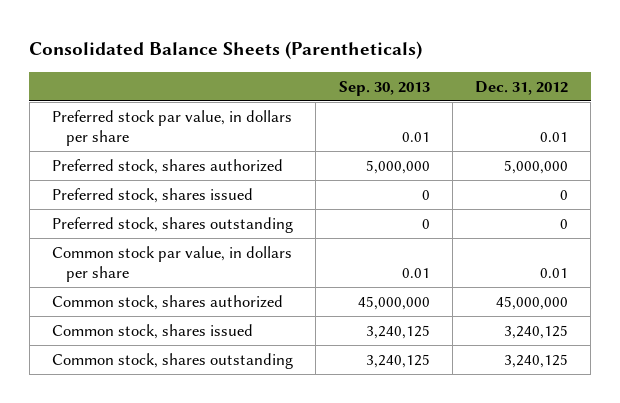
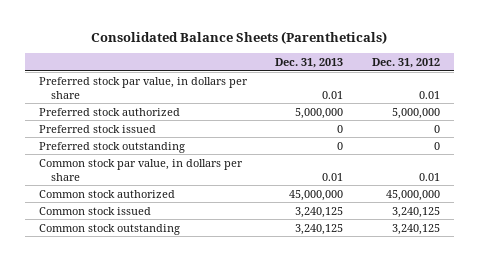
- | Sep. 30, 2013 | Dec. 31, 2012
+ | Dec. 31, 2013 | Dec. 31, 2012
- Preferred stock, shares authorized | 5,000,000 | 5,000,000
- Preferred stock, shares issued | 0 | 0
- Preferred stock, shares outstanding | 0 | 0
+ Preferred stock authorized | 5,000,000 | 5,000,000
+ Preferred stock issued | 0 | 0
+ Preferred stock outstanding | 0 | 0
- Common stock, shares authorized | 45,000,000 | 45,000,000
- Common stock, shares issued | 3,240,125 | 3,240,125
- Common stock, shares outstanding | 3,240,125 | 3,240,125
+ Common stock authorized | 45,000,000 | 45,000,000
+ Common stock issued | 3,240,125 | 3,240,125
+ Common stock outstanding | 3,240,125 | 3,240,125

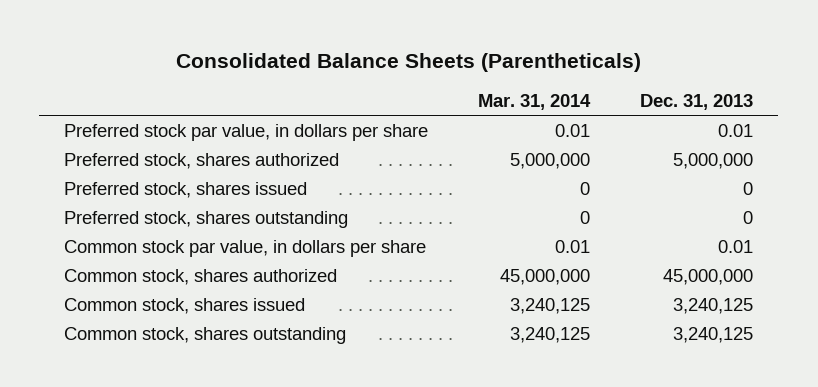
- | Dec. 31, 2013 | Dec. 31, 2012
+ | Mar. 31, 2014 | Dec. 31, 2013
- Preferred stock authorized | 5,000,000 | 5,000,000
- Preferred stock issued | 0 | 0
- Preferred stock outstanding | 0 | 0
+ Preferred stock, shares authorized | 5,000,000 | 5,000,000
+ Preferred stock, shares issued | 0 | 0
+ Preferred stock, shares outstanding | 0 | 0
- Common stock authorized | 45,000,000 | 45,000,000
- Common stock issued | 3,240,125 | 3,240,125
- Common stock outstanding | 3,240,125 | 3,240,125
+ Common stock, shares authorized | 45,000,000 | 45,000,000
+ Common stock, shares issued | 3,240,125 | 3,240,125
+ Common stock, shares outstanding | 3,240,125 | 3,240,125

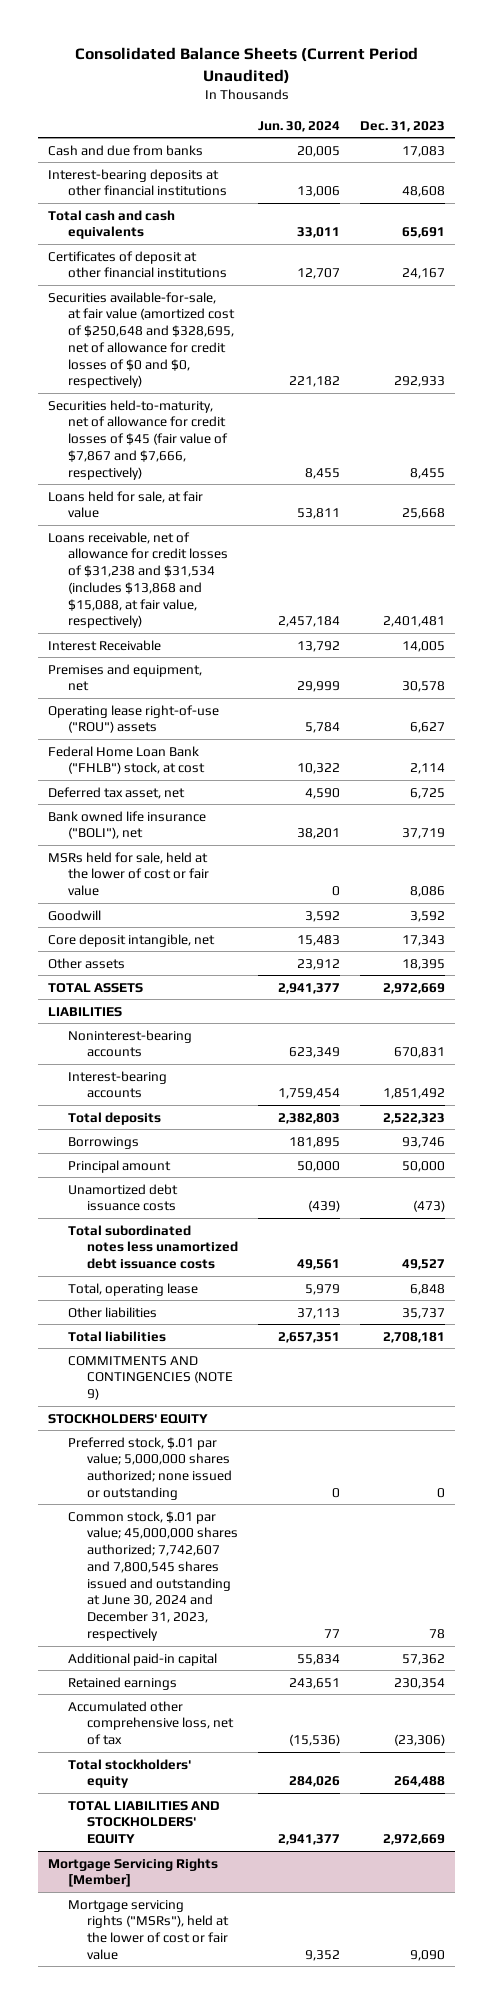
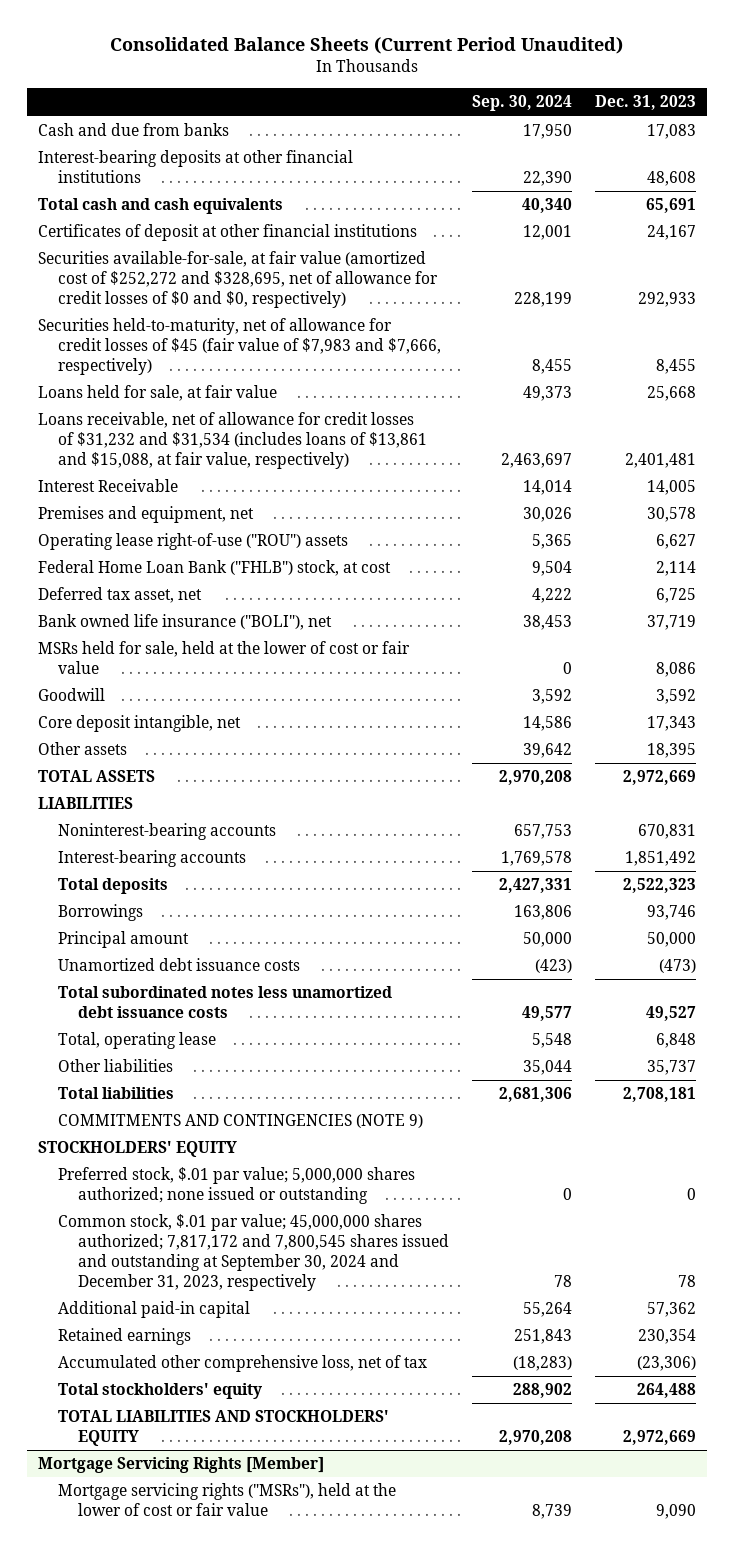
- | Jun. 30, 2024 | Dec. 31, 2023
+ | Sep. 30, 2024 | Dec. 31, 2023
- Securities available-for-sale, at fair value (amortized cost of $250,648 and $328,695, net of allowance for credit losses of $0 and $0, respectively) | 221,182 | 292,933
- Securities held-to-maturity, net of allowance for credit losses of $45 (fair value of $7,867 and $7,666, respectively) | 8,455 | 8,455
+ Securities available-for-sale, at fair value (amortized cost of $252,272 and $328,695, net of allowance for credit losses of $0 and $0, respectively) | 228,199 | 292,933
+ Securities held-to-maturity, net of allowance for credit losses of $45 (fair value of $7,983 and $7,666, respectively) | 8,455 | 8,455
- Loans receivable, net of allowance for credit losses of $31,238 and $31,534 (includes $13,868 and $15,088, at fair value, respectively) | 2,457,184 | 2,401,481
+ Loans receivable, net of allowance for credit losses of $31,232 and $31,534 (includes loans of $13,861 and $15,088, at fair value, respectively) | 2,463,697 | 2,401,481
- Common stock, $.01 par value; 45,000,000 shares authorized; 7,742,607 and 7,800,545 shares issued and outstanding at June 30, 2024 and December 31, 2023, respectively | 77 | 78
+ Common stock, $.01 par value; 45,000,000 shares authorized; 7,817,172 and 7,800,545 shares issued and outstanding at September 30, 2024 and December 31, 2023, respectively | 78 | 78

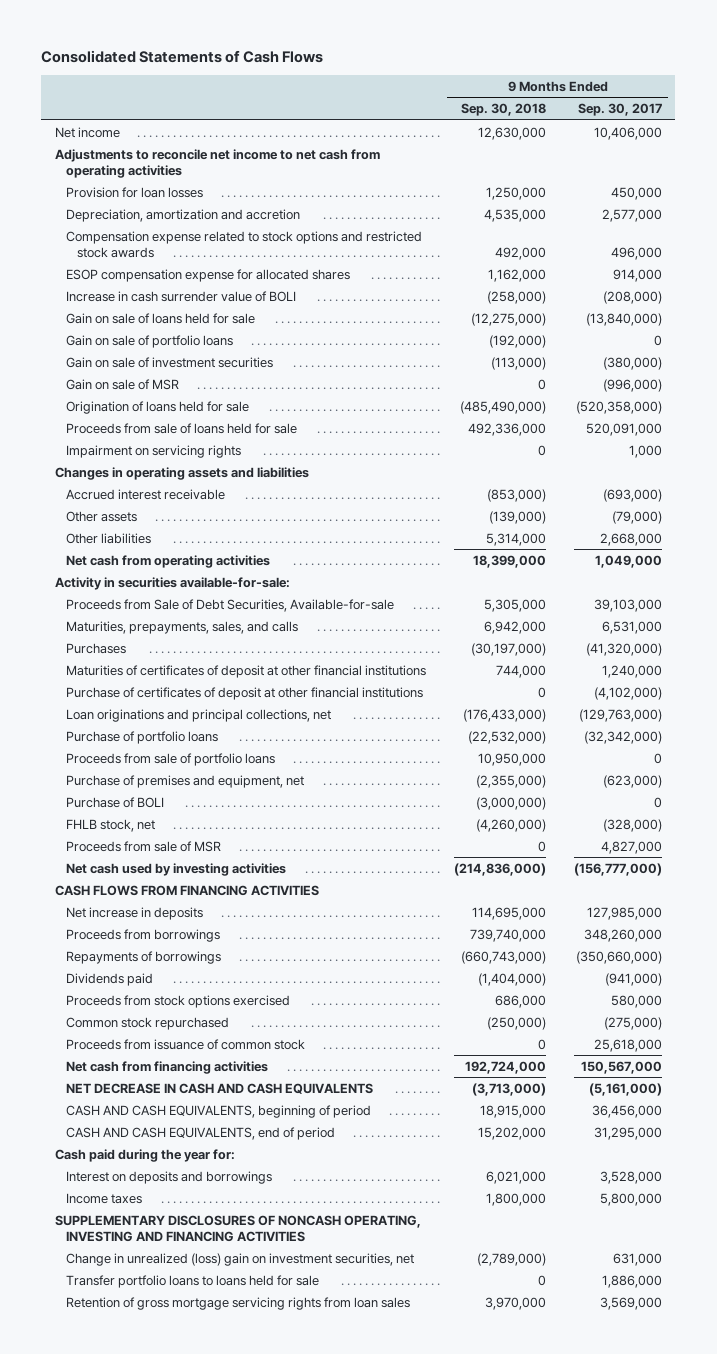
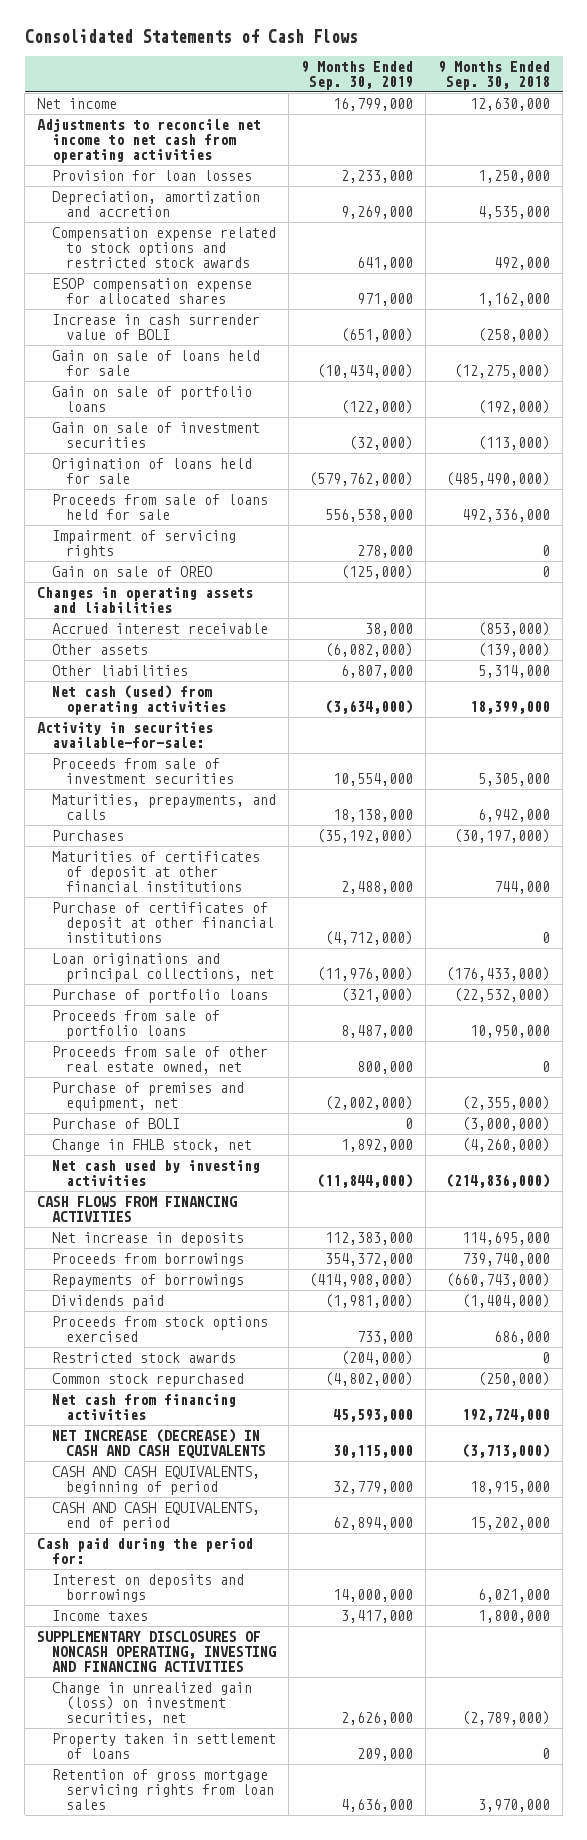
- | 9 Months Ended Sep. 30, 2018 | 9 Months Ended Sep. 30, 2017
+ | 9 Months Ended Sep. 30, 2019 | 9 Months Ended Sep. 30, 2018
- Gain on sale of MSR | 0 | (996,000)
- Impairment on servicing rights | 0 | 1,000
+ Impairment of servicing rights | 278,000 | 0
+ Gain on sale of OREO | (125,000) | 0
- Net cash from operating activities | 18,399,000 | 1,049,000
+ Net cash (used) from operating activities | (3,634,000) | 18,399,000
- Proceeds from Sale of Debt Securities, Available-for-sale | 5,305,000 | 39,103,000
- Maturities, prepayments, sales, and calls | 6,942,000 | 6,531,000
+ Proceeds from sale of investment securities | 10,554,000 | 5,305,000
+ Maturities, prepayments, and calls | 18,138,000 | 6,942,000
+ Proceeds from sale of other real estate owned, net | 800,000 | 0
- FHLB stock, net | (4,260,000) | (328,000)
- Proceeds from sale of MSR | 0 | 4,827,000
+ Change in FHLB stock, net | 1,892,000 | (4,260,000)
+ Restricted stock awards | (204,000) | 0
- Proceeds from issuance of common stock | 0 | 25,618,000
- NET DECREASE IN CASH AND CASH EQUIVALENTS | (3,713,000) | (5,161,000)
+ NET INCREASE (DECREASE) IN CASH AND CASH EQUIVALENTS | 30,115,000 | (3,713,000)
- Cash paid during the year for:
+ Cash paid during the period for:
- Change in unrealized (loss) gain on investment securities, net | (2,789,000) | 631,000
- Transfer portfolio loans to loans held for sale | 0 | 1,886,000
+ Change in unrealized gain (loss) on investment securities, net | 2,626,000 | (2,789,000)
+ Property taken in settlement of loans | 209,000 | 0

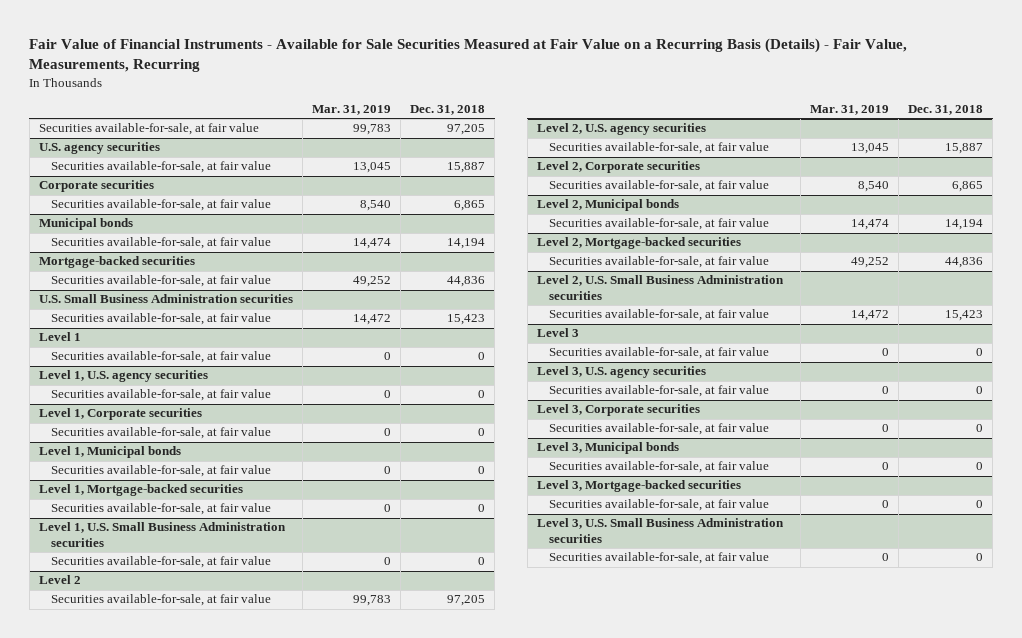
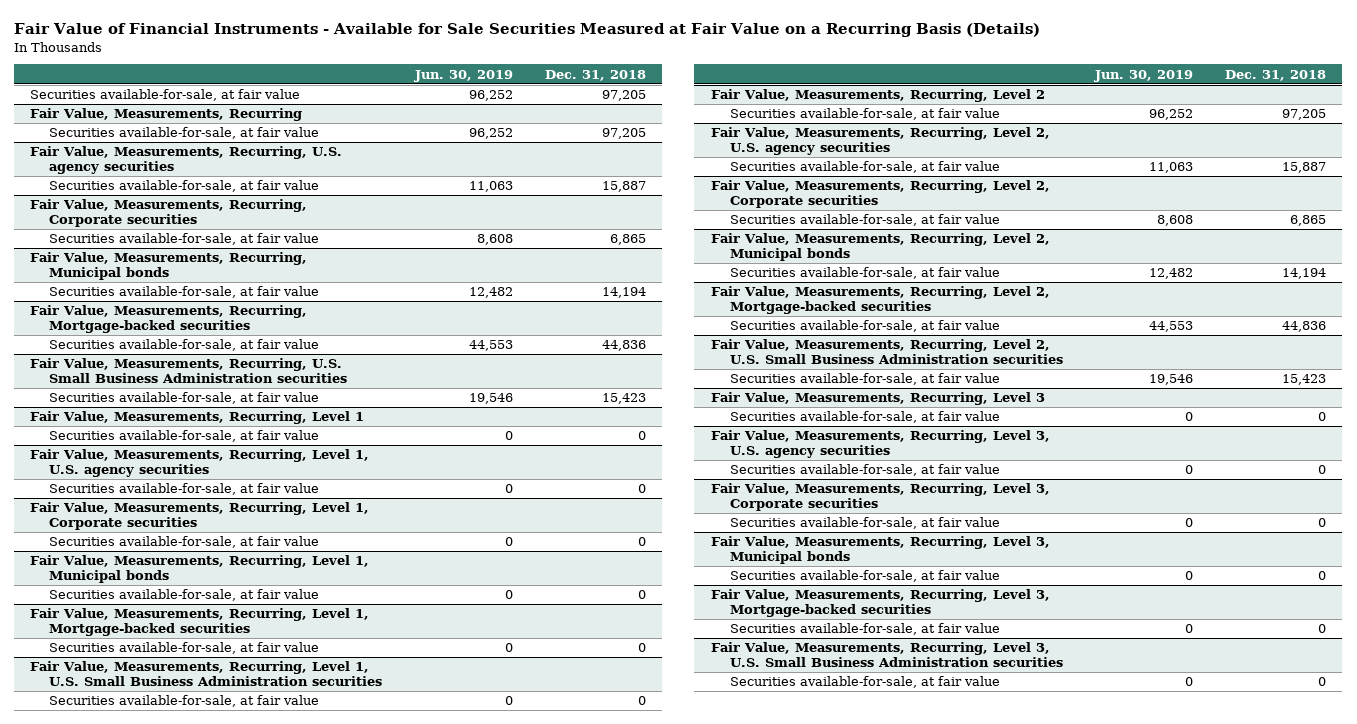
- Fair Value of Financial Instruments - Available for Sale Securities Measured at Fair Value on a Recurring Basis (Details) - Fair Value, Measurements, Recurring
+ Fair Value of Financial Instruments - Available for Sale Securities Measured at Fair Value on a Recurring Basis (Details)
- | Mar. 31, 2019 | Dec. 31, 2018
+ | Jun. 30, 2019 | Dec. 31, 2018
- U.S. agency securities
+ Fair Value, Measurements, Recurring
+ Securities available-for-sale, at fair value | 96,252 | 97,205
+ Fair Value, Measurements, Recurring, U.S. agency securities
- Corporate securities
+ Fair Value, Measurements, Recurring, Corporate securities
- Municipal bonds
+ Fair Value, Measurements, Recurring, Municipal bonds
- Mortgage-backed securities
+ Fair Value, Measurements, Recurring, Mortgage-backed securities
- U.S. Small Business Administration securities
+ Fair Value, Measurements, Recurring, U.S. Small Business Administration securities
- Level 1
+ Fair Value, Measurements, Recurring, Level 1
- Level 1, U.S. agency securities
+ Fair Value, Measurements, Recurring, Level 1, U.S. agency securities
- Level 1, Corporate securities
+ Fair Value, Measurements, Recurring, Level 1, Corporate securities
- Level 1, Municipal bonds
+ Fair Value, Measurements, Recurring, Level 1, Municipal bonds
- Level 1, Mortgage-backed securities
+ Fair Value, Measurements, Recurring, Level 1, Mortgage-backed securities
- Level 1, U.S. Small Business Administration securities
+ Fair Value, Measurements, Recurring, Level 1, U.S. Small Business Administration securities
- Level 2
+ Fair Value, Measurements, Recurring, Level 2
- Level 2, U.S. agency securities
+ Fair Value, Measurements, Recurring, Level 2, U.S. agency securities
- Level 2, Corporate securities
+ Fair Value, Measurements, Recurring, Level 2, Corporate securities
- Level 2, Municipal bonds
+ Fair Value, Measurements, Recurring, Level 2, Municipal bonds
- Level 2, Mortgage-backed securities
+ Fair Value, Measurements, Recurring, Level 2, Mortgage-backed securities
- Level 2, U.S. Small Business Administration securities
+ Fair Value, Measurements, Recurring, Level 2, U.S. Small Business Administration securities
- Level 3
+ Fair Value, Measurements, Recurring, Level 3
- Level 3, U.S. agency securities
+ Fair Value, Measurements, Recurring, Level 3, U.S. agency securities
- Level 3, Corporate securities
+ Fair Value, Measurements, Recurring, Level 3, Corporate securities
- Level 3, Municipal bonds
+ Fair Value, Measurements, Recurring, Level 3, Municipal bonds
- Level 3, Mortgage-backed securities
+ Fair Value, Measurements, Recurring, Level 3, Mortgage-backed securities
- Level 3, U.S. Small Business Administration securities
+ Fair Value, Measurements, Recurring, Level 3, U.S. Small Business Administration securities

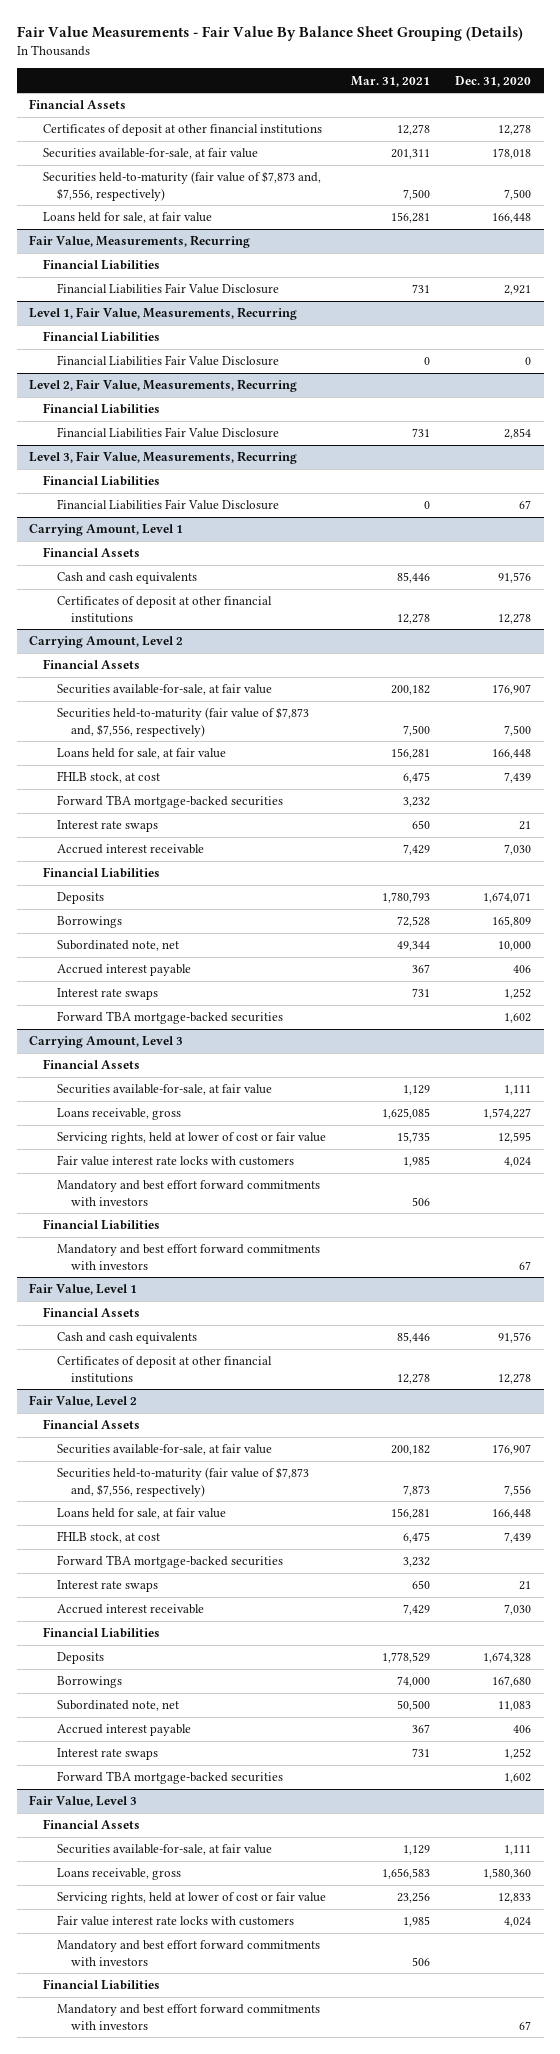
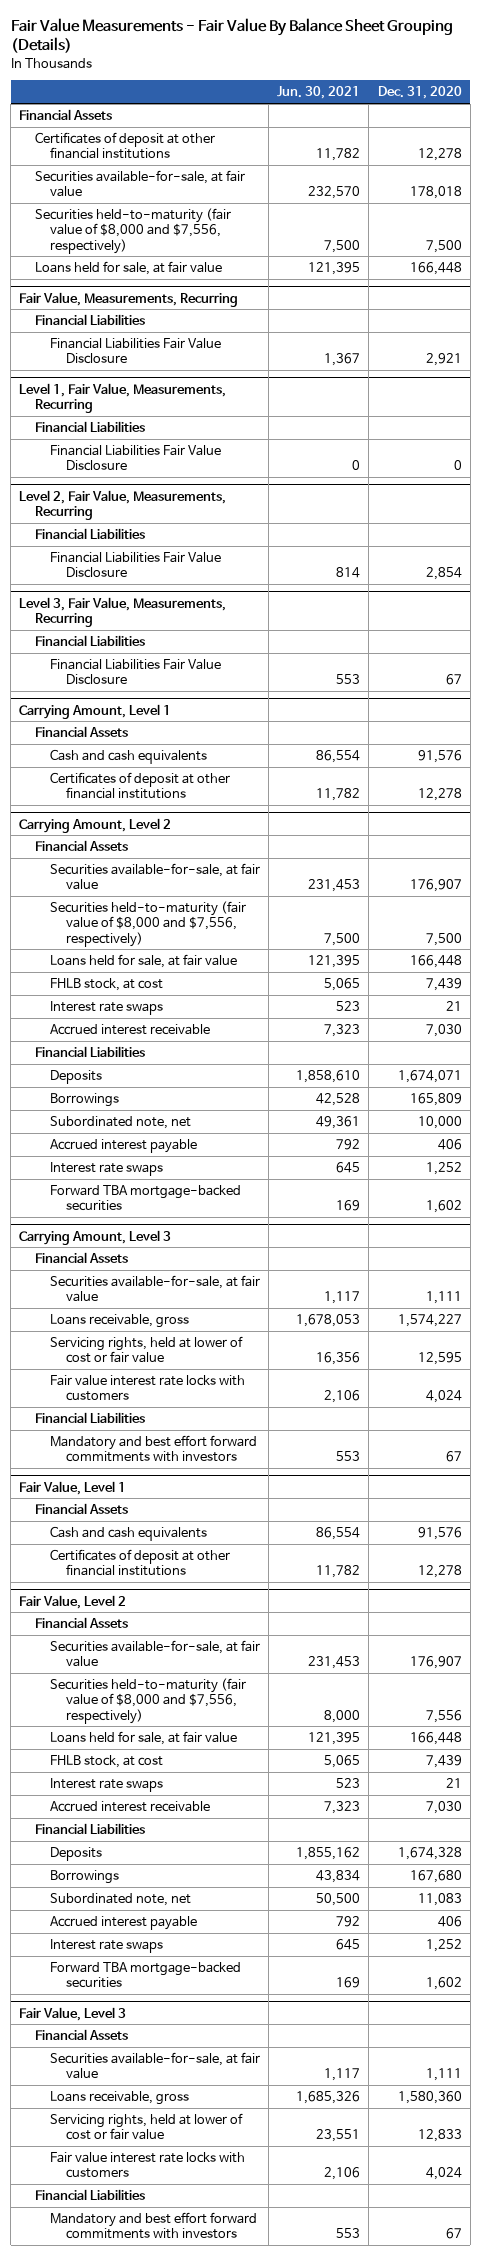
- | Mar. 31, 2021 | Dec. 31, 2020
+ | Jun. 30, 2021 | Dec. 31, 2020
- Securities held-to-maturity (fair value of $7,873 and, $7,556, respectively) | 7,500 | 7,500
+ Securities held-to-maturity (fair value of $8,000 and $7,556, respectively) | 7,500 | 7,500
@ Carrying Amount, Level 2
- Securities held-to-maturity (fair value of $7,873 and, $7,556, respectively) | 7,500 | 7,500
+ Securities held-to-maturity (fair value of $8,000 and $7,556, respectively) | 7,500 | 7,500
- Forward TBA mortgage-backed securities | 3,232 |
@ Carrying Amount, Level 3
- Mandatory and best effort forward commitments with investors | 506 |
@ Fair Value, Level 2
- Securities held-to-maturity (fair value of $7,873 and, $7,556, respectively) | 7,873 | 7,556
+ Securities held-to-maturity (fair value of $8,000 and $7,556, respectively) | 8,000 | 7,556
- Forward TBA mortgage-backed securities | 3,232 |
@ Fair Value, Level 3
- Mandatory and best effort forward commitments with investors | 506 |

